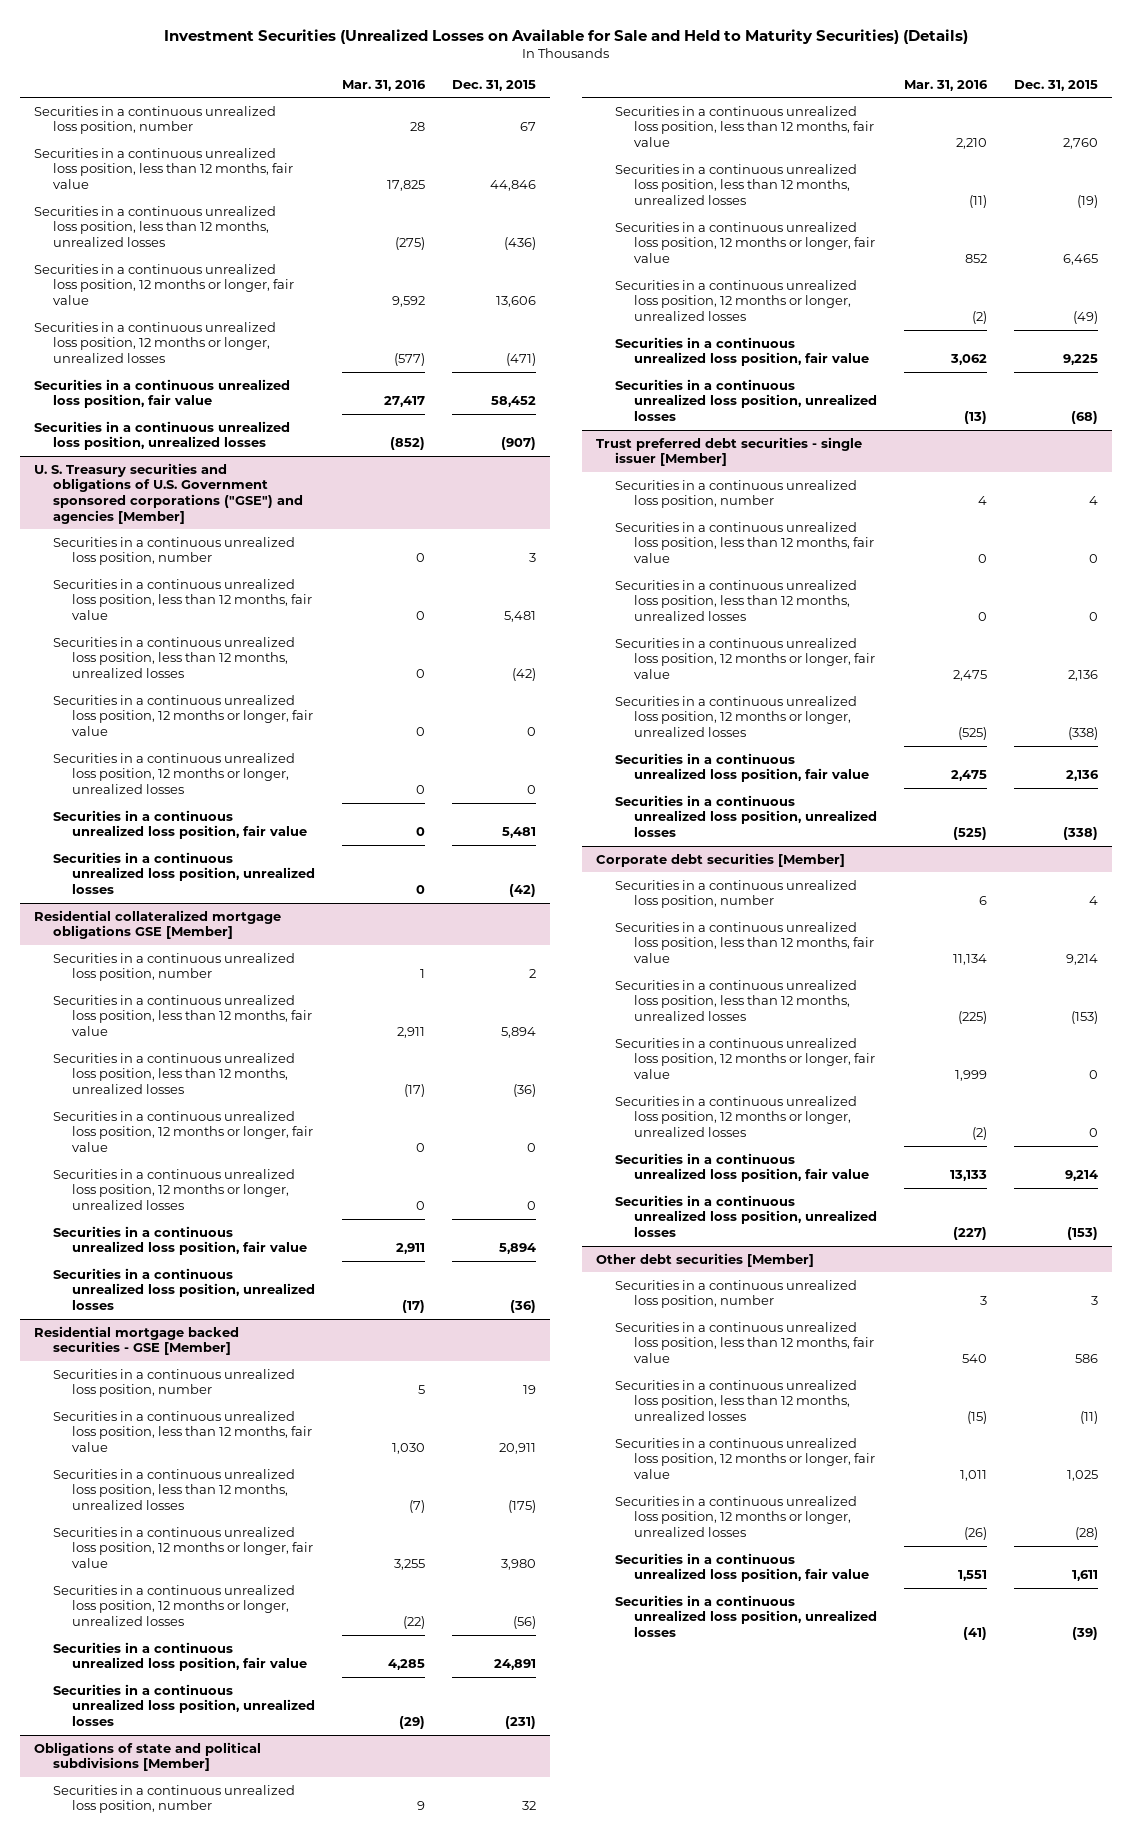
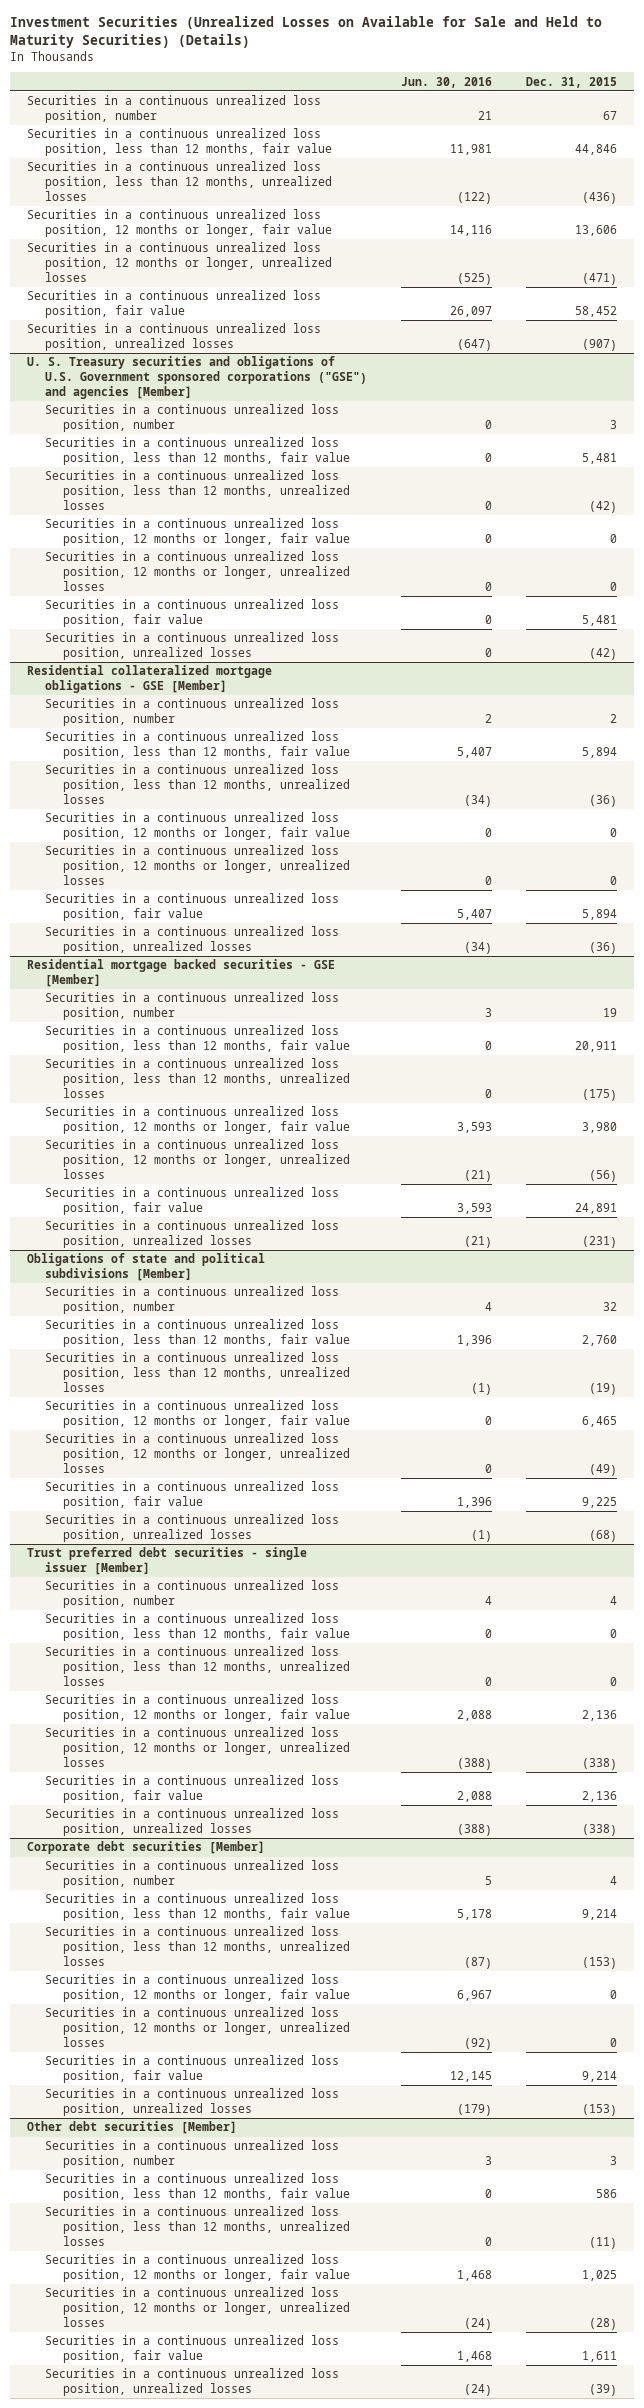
- | Mar. 31, 2016 | Dec. 31, 2015
+ | Jun. 30, 2016 | Dec. 31, 2015
- Residential collateralized mortgage obligations GSE [Member]
+ Residential collateralized mortgage obligations - GSE [Member]

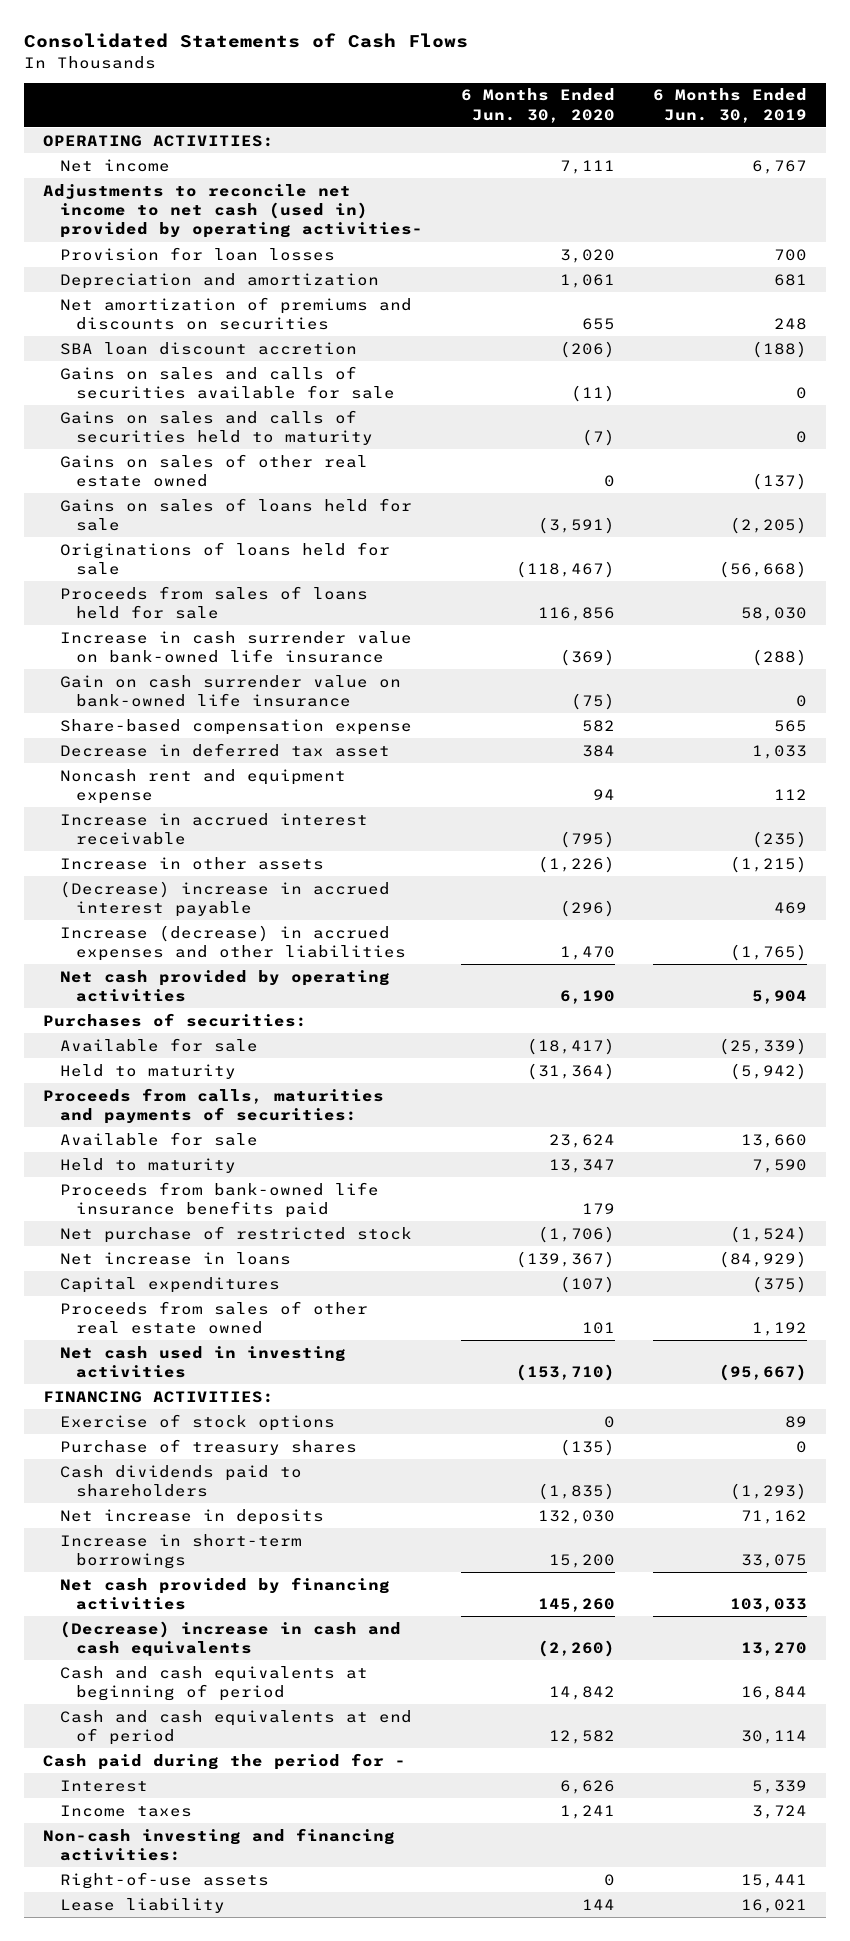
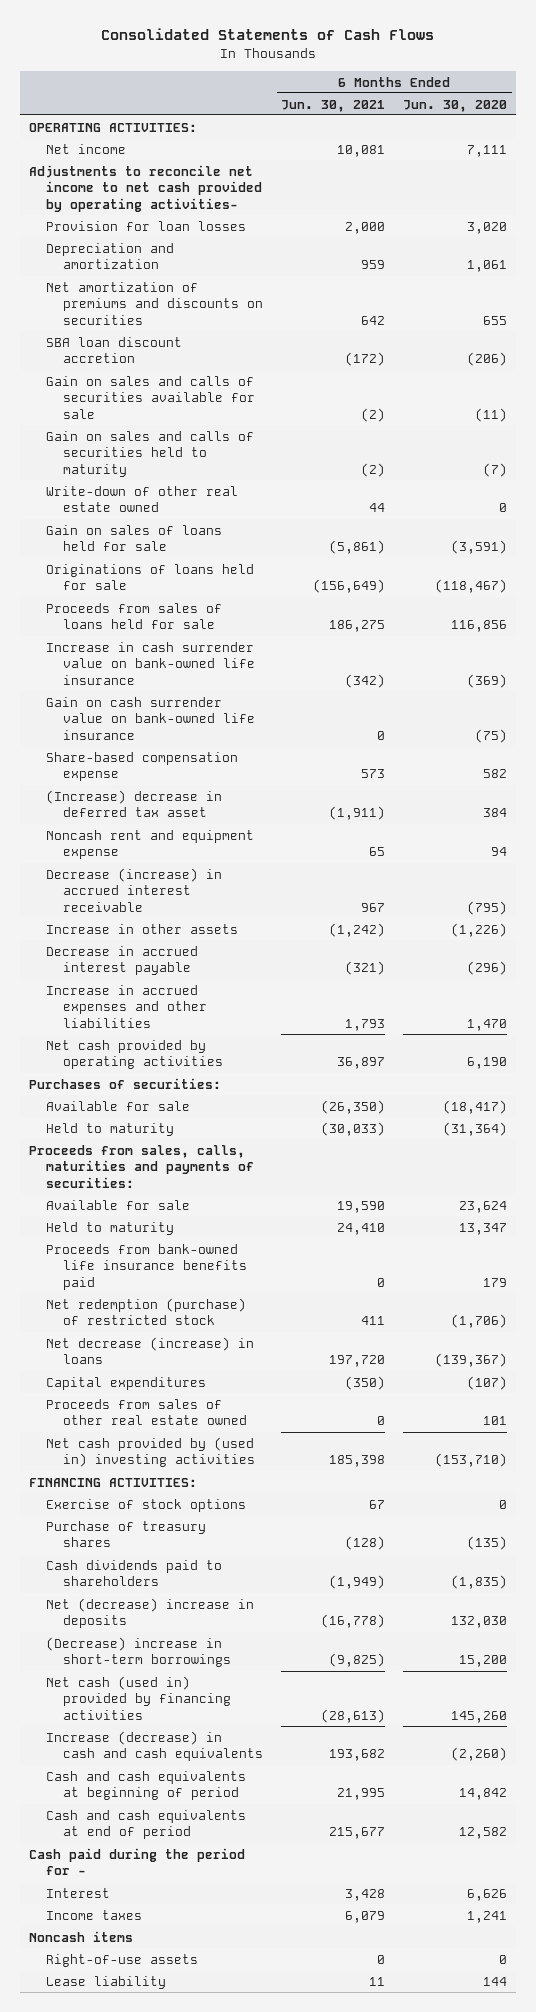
- | 6 Months Ended Jun. 30, 2020 | 6 Months Ended Jun. 30, 2019
+ | 6 Months Ended Jun. 30, 2021 | 6 Months Ended Jun. 30, 2020
- Adjustments to reconcile net income to net cash (used in) provided by operating activities-
+ Adjustments to reconcile net income to net cash provided by operating activities-
- Gains on sales and calls of securities available for sale | (11) | 0
- Gains on sales and calls of securities held to maturity | (7) | 0
- Gains on sales of other real estate owned | 0 | (137)
- Gains on sales of loans held for sale | (3,591) | (2,205)
+ Gain on sales and calls of securities available for sale | (2) | (11)
+ Gain on sales and calls of securities held to maturity | (2) | (7)
+ Write-down of other real estate owned | 44 | 0
+ Gain on sales of loans held for sale | (5,861) | (3,591)
- Decrease in deferred tax asset | 384 | 1,033
+ (Increase) decrease in deferred tax asset | (1,911) | 384
- Increase in accrued interest receivable | (795) | (235)
+ Decrease (increase) in accrued interest receivable | 967 | (795)
- (Decrease) increase in accrued interest payable | (296) | 469
- Increase (decrease) in accrued expenses and other liabilities | 1,470 | (1,765)
+ Decrease in accrued interest payable | (321) | (296)
+ Increase in accrued expenses and other liabilities | 1,793 | 1,470
- Proceeds from calls, maturities and payments of securities:
+ Proceeds from sales, calls, maturities and payments of securities:
- Net purchase of restricted stock | (1,706) | (1,524)
- Net increase in loans | (139,367) | (84,929)
+ Net redemption (purchase) of restricted stock | 411 | (1,706)
+ Net decrease (increase) in loans | 197,720 | (139,367)
- Net cash used in investing activities | (153,710) | (95,667)
+ Net cash provided by (used in) investing activities | 185,398 | (153,710)
- Net increase in deposits | 132,030 | 71,162
- Increase in short-term borrowings | 15,200 | 33,075
- Net cash provided by financing activities | 145,260 | 103,033
- (Decrease) increase in cash and cash equivalents | (2,260) | 13,270
+ Net (decrease) increase in deposits | (16,778) | 132,030
+ (Decrease) increase in short-term borrowings | (9,825) | 15,200
+ Net cash (used in) provided by financing activities | (28,613) | 145,260
+ Increase (decrease) in cash and cash equivalents | 193,682 | (2,260)
- Non-cash investing and financing activities:
+ Noncash items

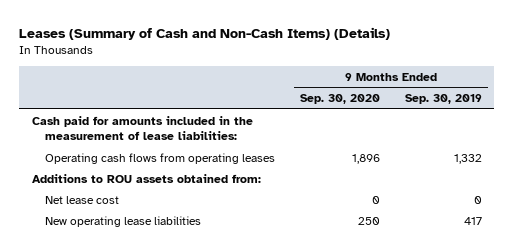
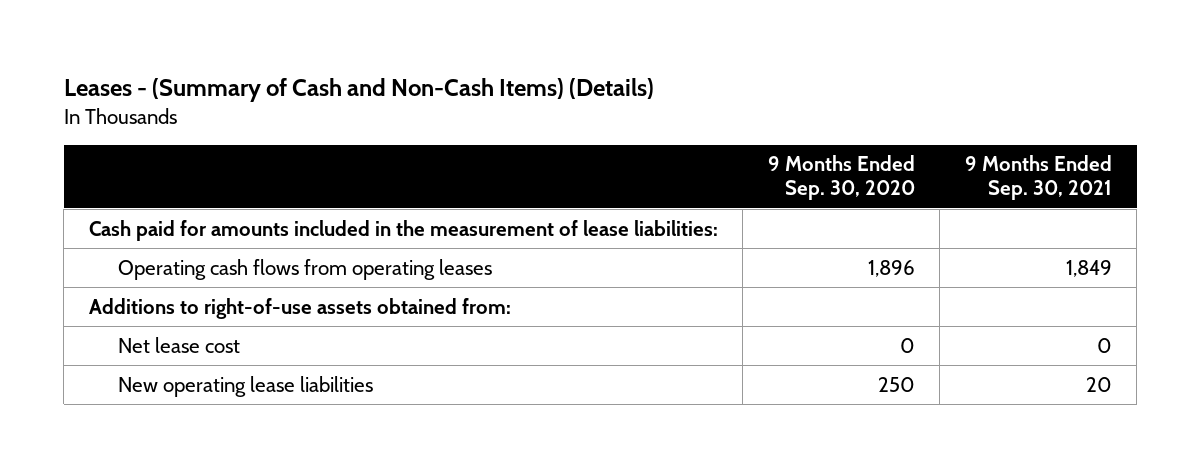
- Leases (Summary of Cash and Non-Cash Items) (Details)
+ Leases - (Summary of Cash and Non-Cash Items) (Details)
- | 9 Months Ended Sep. 30, 2020 | 9 Months Ended Sep. 30, 2019
+ | 9 Months Ended Sep. 30, 2020 | 9 Months Ended Sep. 30, 2021
- Additions to ROU assets obtained from:
+ Additions to right-of-use assets obtained from:

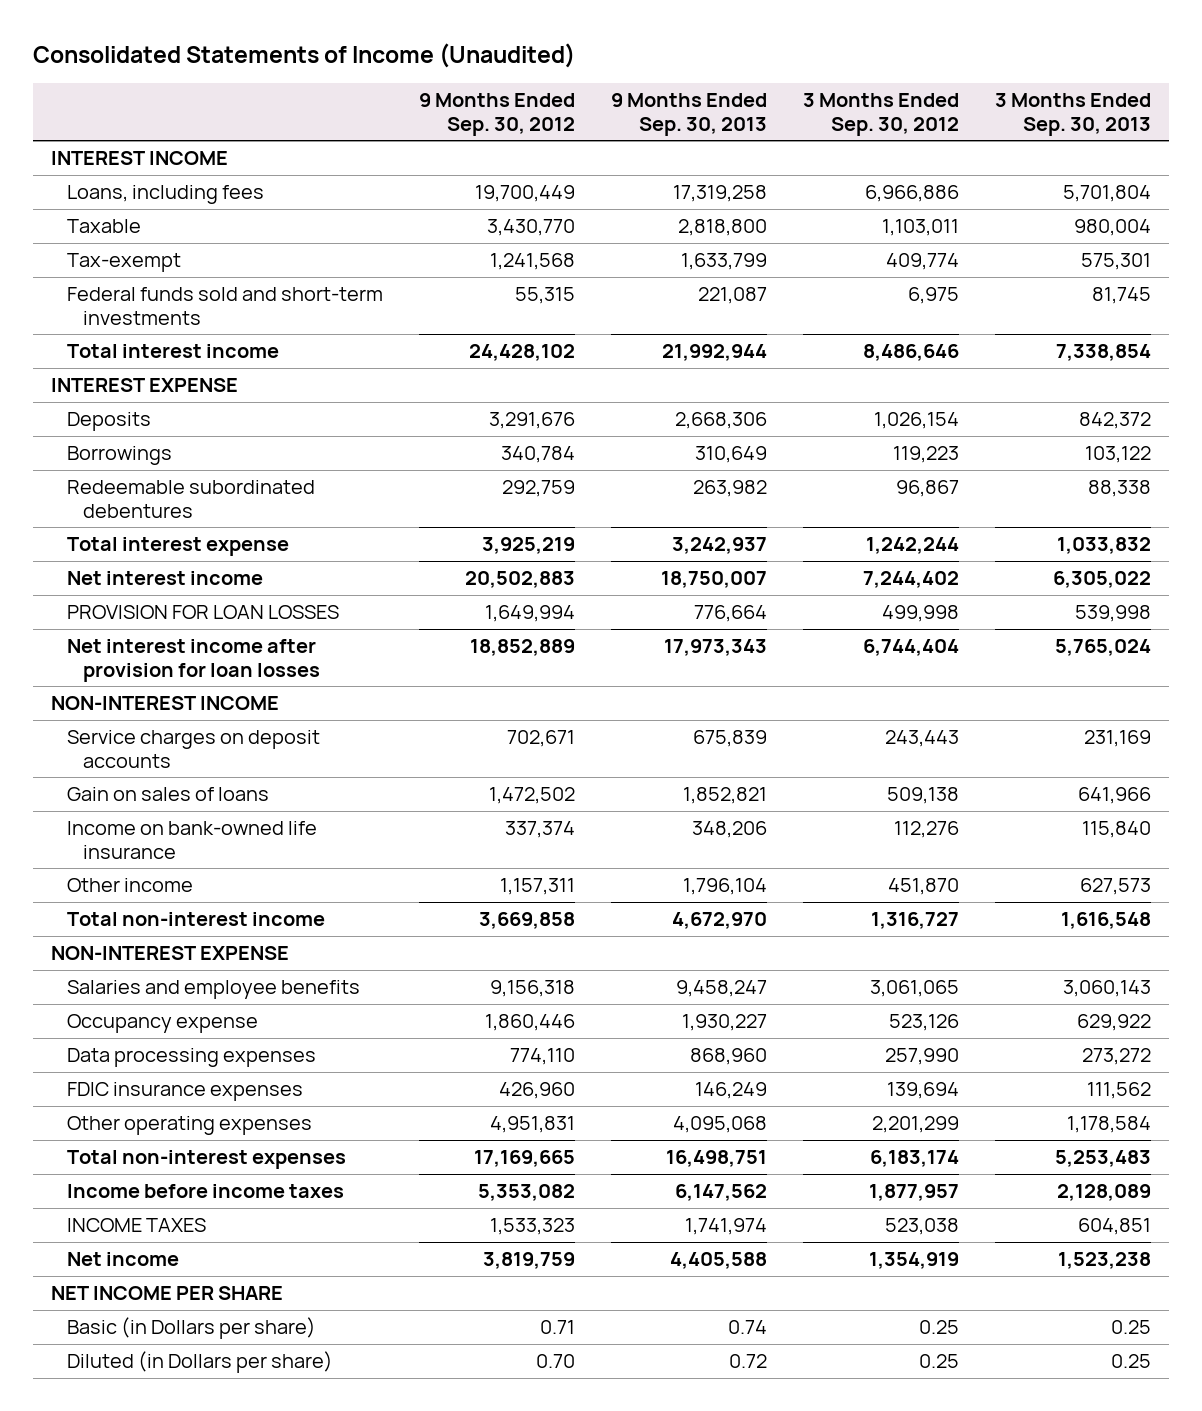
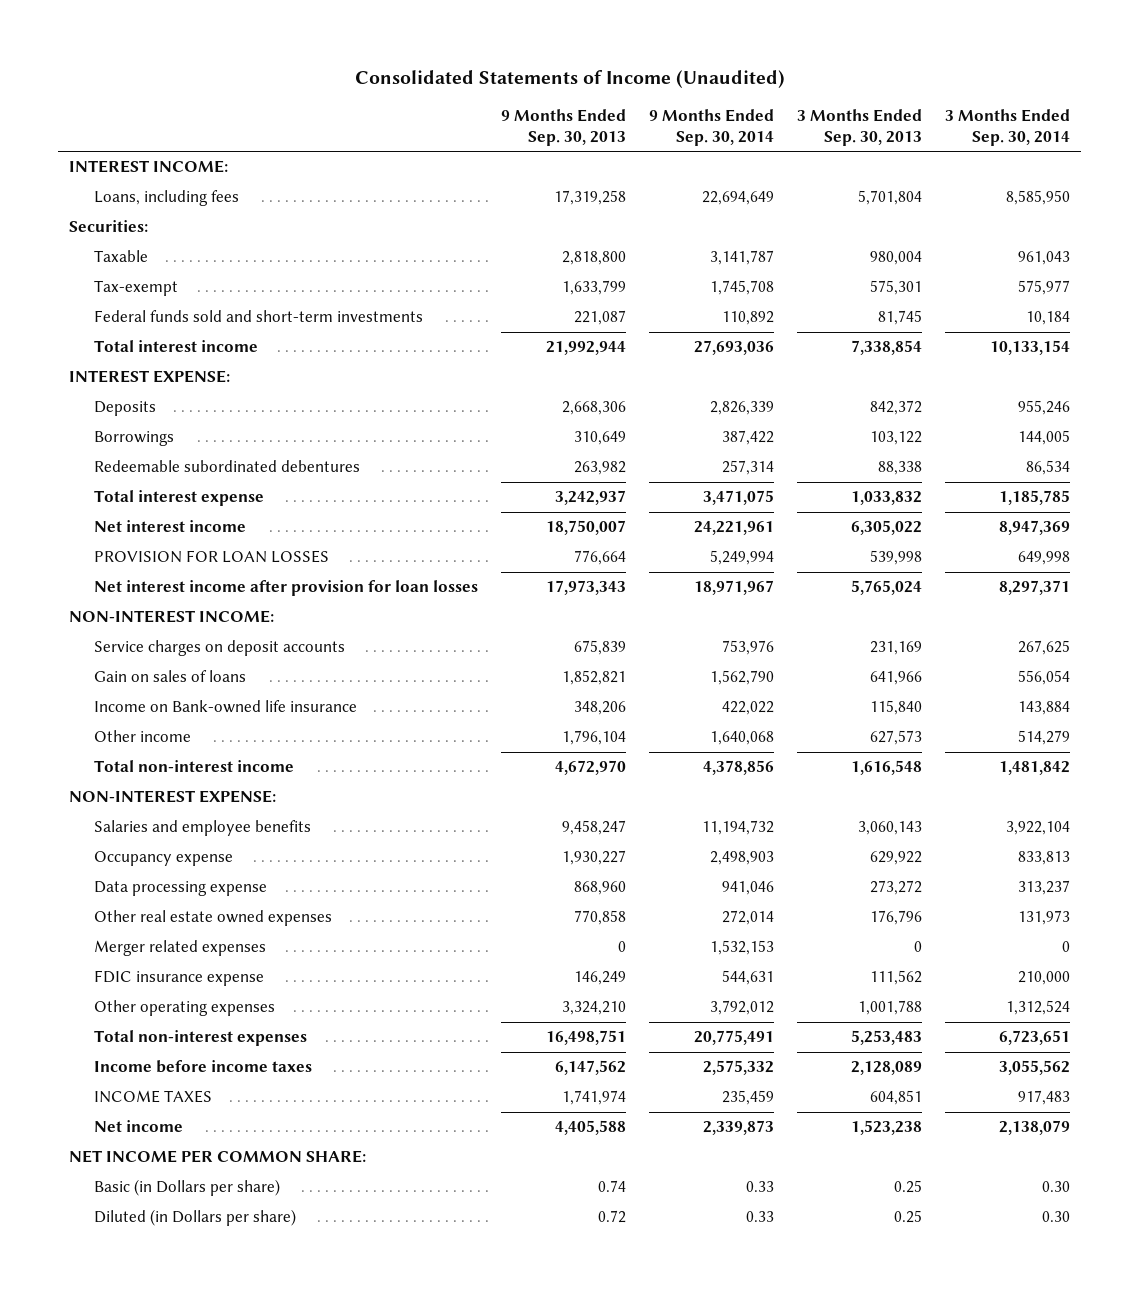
- | 9 Months Ended Sep. 30, 2012 | 9 Months Ended Sep. 30, 2013 | 3 Months Ended Sep. 30, 2012 | 3 Months Ended Sep. 30, 2013
+ | 9 Months Ended Sep. 30, 2013 | 9 Months Ended Sep. 30, 2014 | 3 Months Ended Sep. 30, 2013 | 3 Months Ended Sep. 30, 2014
- INTEREST INCOME
+ INTEREST INCOME:
+ Securities:
- INTEREST EXPENSE
+ INTEREST EXPENSE:
- NON-INTEREST INCOME
+ NON-INTEREST INCOME:
- Income on bank-owned life insurance | 337,374 | 348,206 | 112,276 | 115,840
+ Income on Bank-owned life insurance | 348,206 | 422,022 | 115,840 | 143,884
- NON-INTEREST EXPENSE
+ NON-INTEREST EXPENSE:
- Data processing expenses | 774,110 | 868,960 | 257,990 | 273,272
- FDIC insurance expenses | 426,960 | 146,249 | 139,694 | 111,562
- Other operating expenses | 4,951,831 | 4,095,068 | 2,201,299 | 1,178,584
+ Data processing expense | 868,960 | 941,046 | 273,272 | 313,237
+ Other real estate owned expenses | 770,858 | 272,014 | 176,796 | 131,973
+ Merger related expenses | 0 | 1,532,153 | 0 | 0
+ FDIC insurance expense | 146,249 | 544,631 | 111,562 | 210,000
+ Other operating expenses | 3,324,210 | 3,792,012 | 1,001,788 | 1,312,524
- NET INCOME PER SHARE
+ NET INCOME PER COMMON SHARE:

